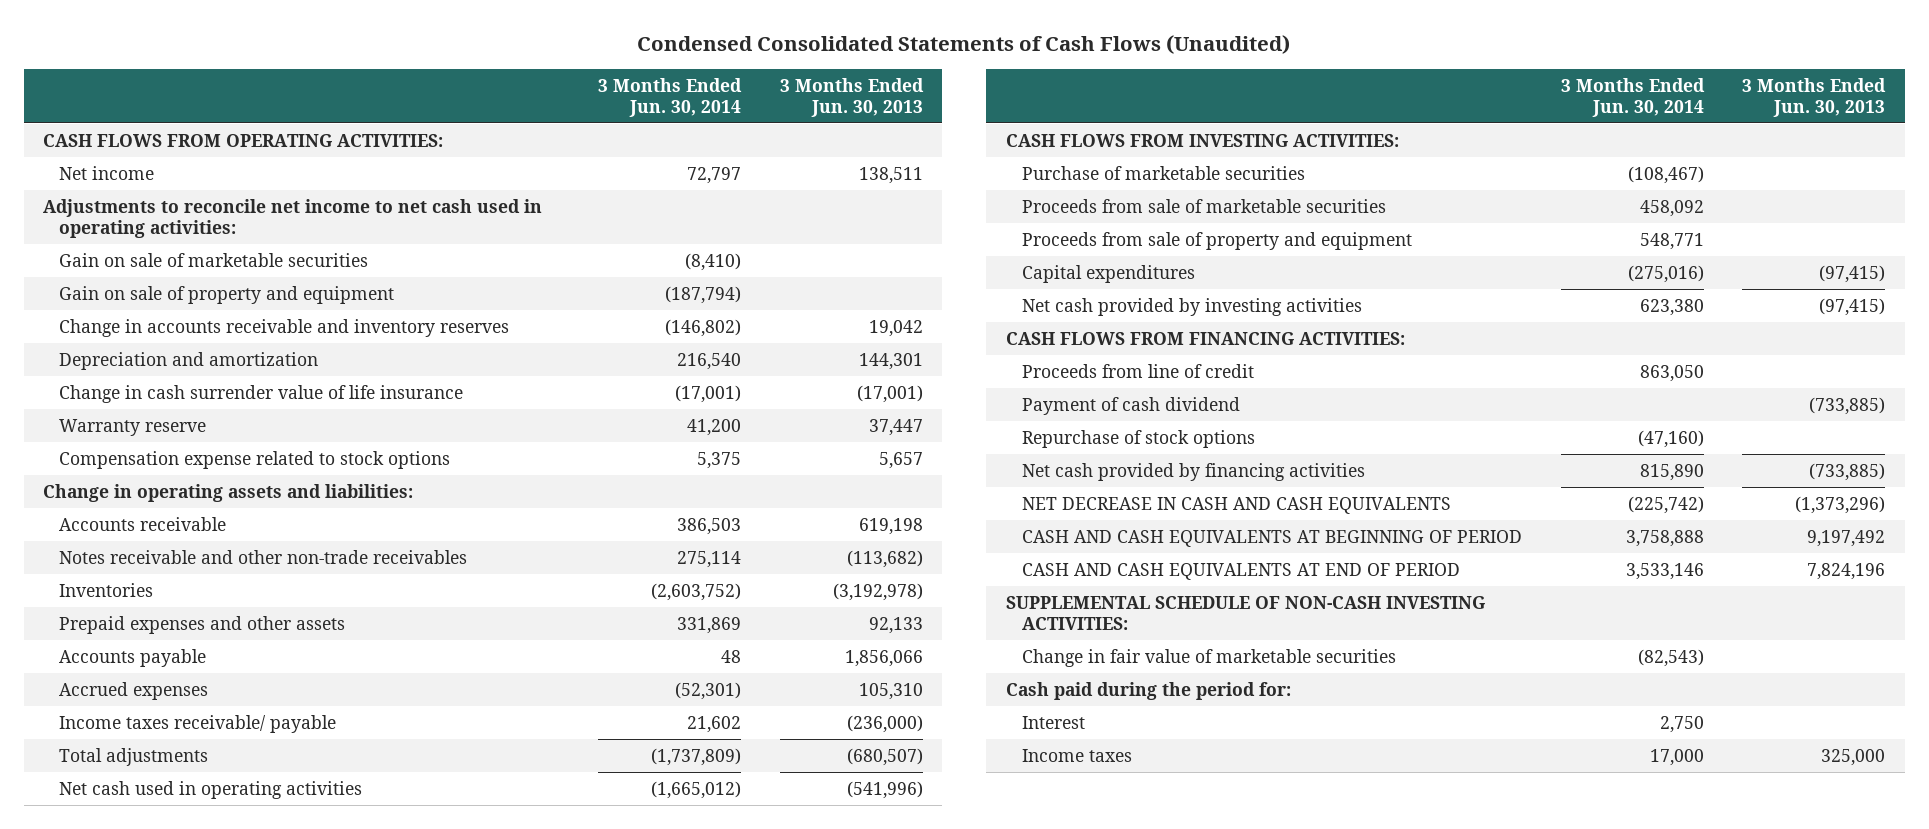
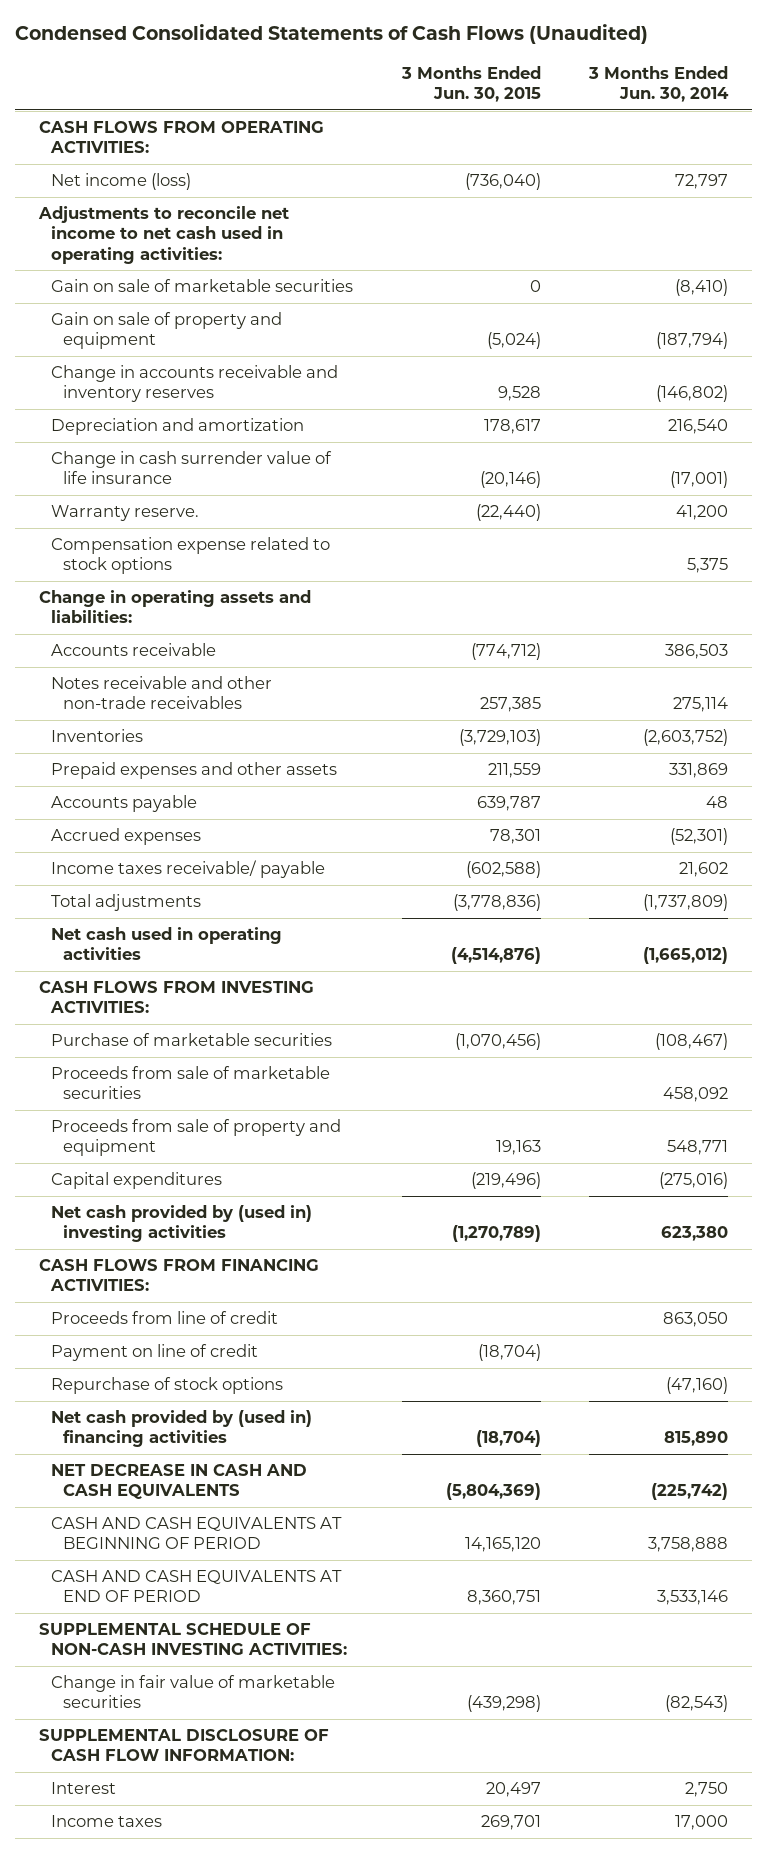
- | 3 Months Ended Jun. 30, 2014 | 3 Months Ended Jun. 30, 2013
+ | 3 Months Ended Jun. 30, 2015 | 3 Months Ended Jun. 30, 2014
- Net income | 72,797 | 138,511
+ Net income (loss) | (736,040) | 72,797
- Warranty reserve | 41,200 | 37,447
+ Warranty reserve. | (22,440) | 41,200
- Net cash provided by investing activities | 623,380 | (97,415)
+ Net cash provided by (used in) investing activities | (1,270,789) | 623,380
- Payment of cash dividend | | (733,885)
+ Payment on line of credit | (18,704) |
- Net cash provided by financing activities | 815,890 | (733,885)
+ Net cash provided by (used in) financing activities | (18,704) | 815,890
- Cash paid during the period for:
+ SUPPLEMENTAL DISCLOSURE OF CASH FLOW INFORMATION:

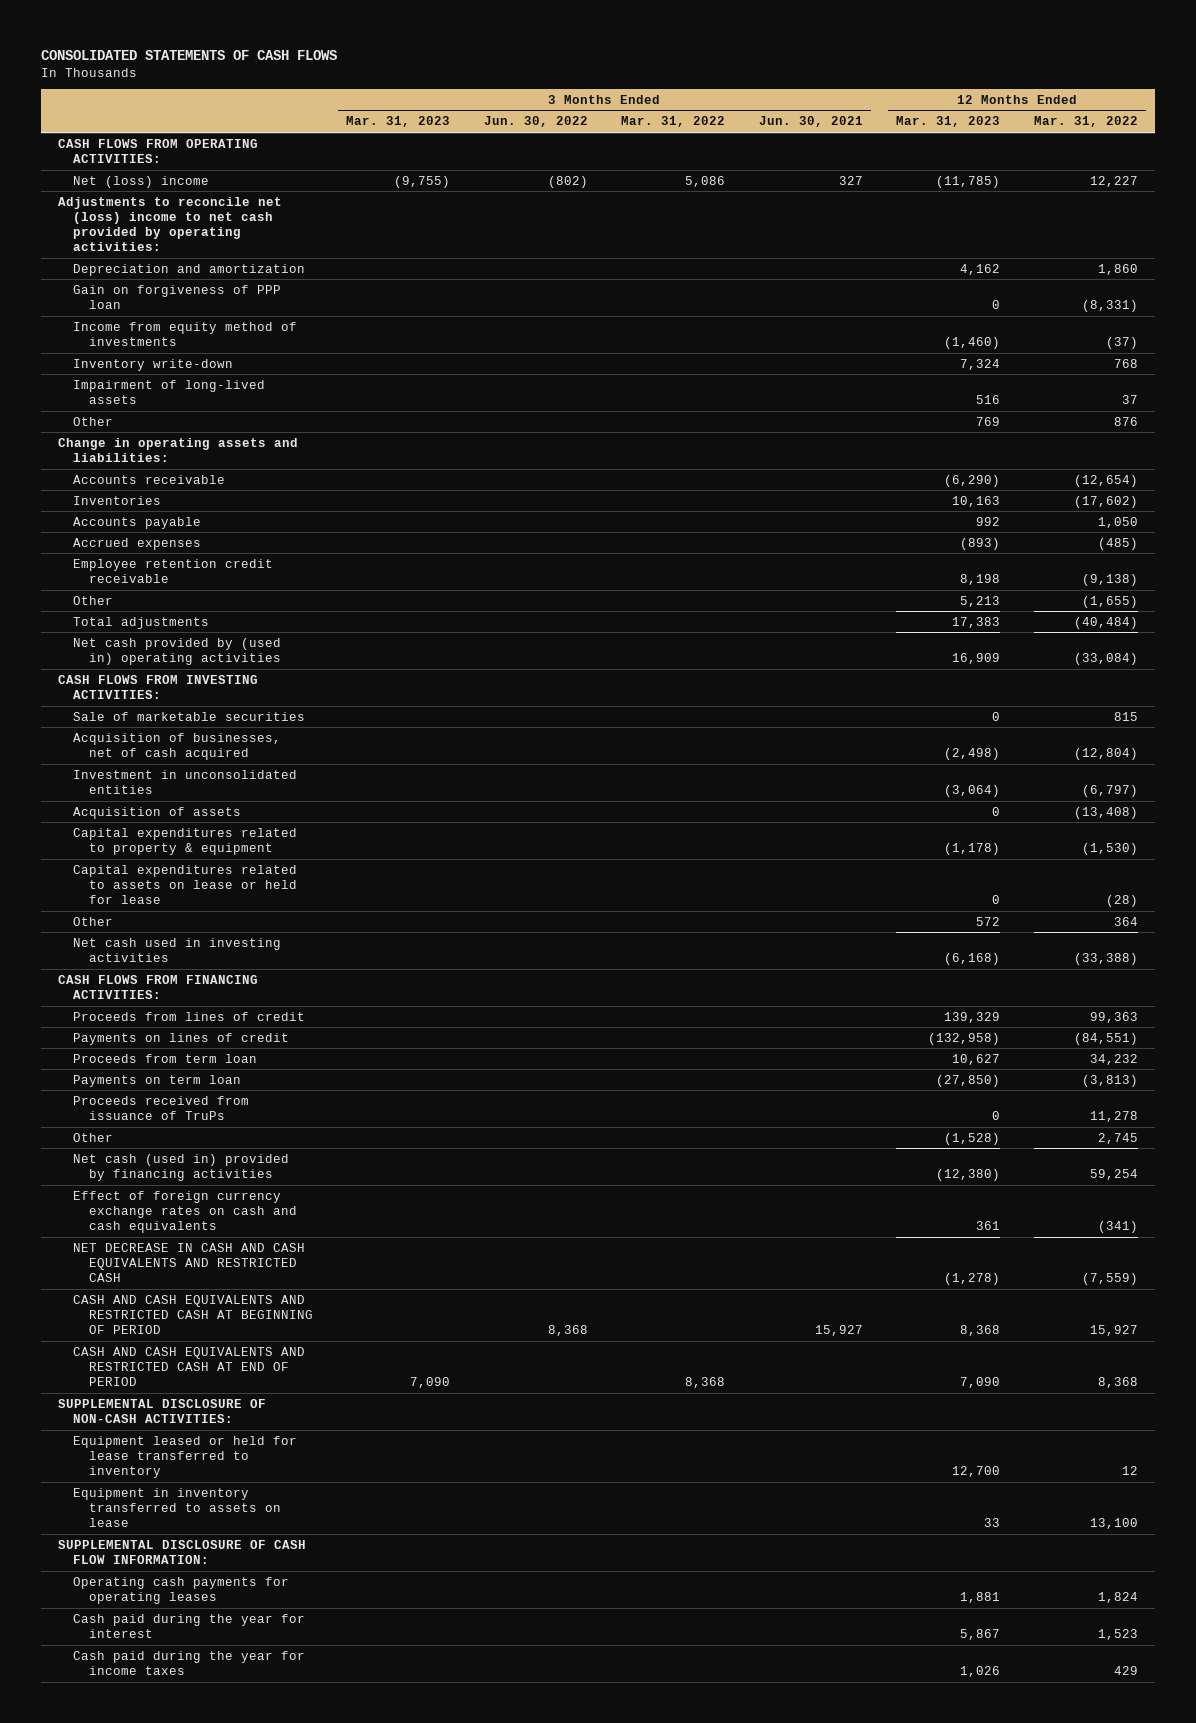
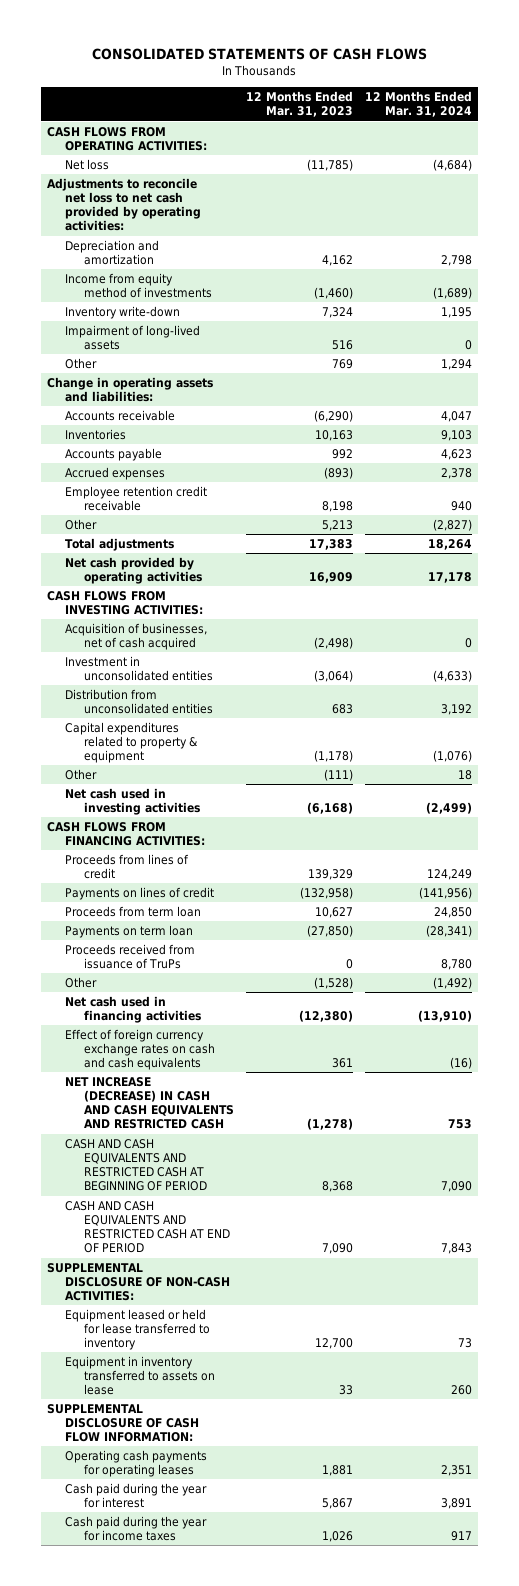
- | 3 Months Ended Mar. 31, 2023 | 3 Months Ended Jun. 30, 2022 | 3 Months Ended Mar. 31, 2022 | 3 Months Ended Jun. 30, 2021 | 12 Months Ended Mar. 31, 2023 | 12 Months Ended Mar. 31, 2022
+ | 12 Months Ended Mar. 31, 2023 | 12 Months Ended Mar. 31, 2024
- Net (loss) income | (9,755) | (802) | 5,086 | 327 | (11,785) | 12,227
- Adjustments to reconcile net (loss) income to net cash provided by operating activities:
+ Net loss | (11,785) | (4,684)
+ Adjustments to reconcile net loss to net cash provided by operating activities:
- Gain on forgiveness of PPP loan | | | | | 0 | (8,331)
- Net cash provided by (used in) operating activities | | | | | 16,909 | (33,084)
+ Net cash provided by operating activities | 16,909 | 17,178
- Sale of marketable securities | | | | | 0 | 815
- Acquisition of assets | | | | | 0 | (13,408)
+ Distribution from unconsolidated entities | 683 | 3,192
- Capital expenditures related to assets on lease or held for lease | | | | | 0 | (28)
- Other | | | | | 572 | 364
+ Other | (111) | 18
- Net cash (used in) provided by financing activities | | | | | (12,380) | 59,254
+ Net cash used in financing activities | (12,380) | (13,910)
- NET DECREASE IN CASH AND CASH EQUIVALENTS AND RESTRICTED CASH | | | | | (1,278) | (7,559)
+ NET INCREASE (DECREASE) IN CASH AND CASH EQUIVALENTS AND RESTRICTED CASH | (1,278) | 753

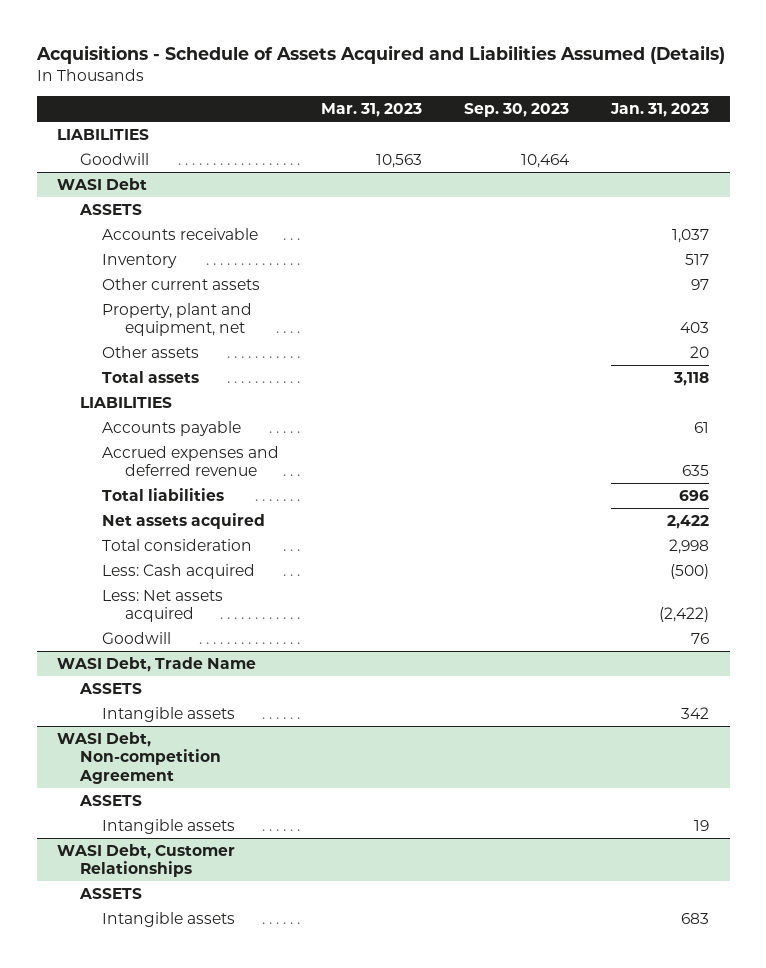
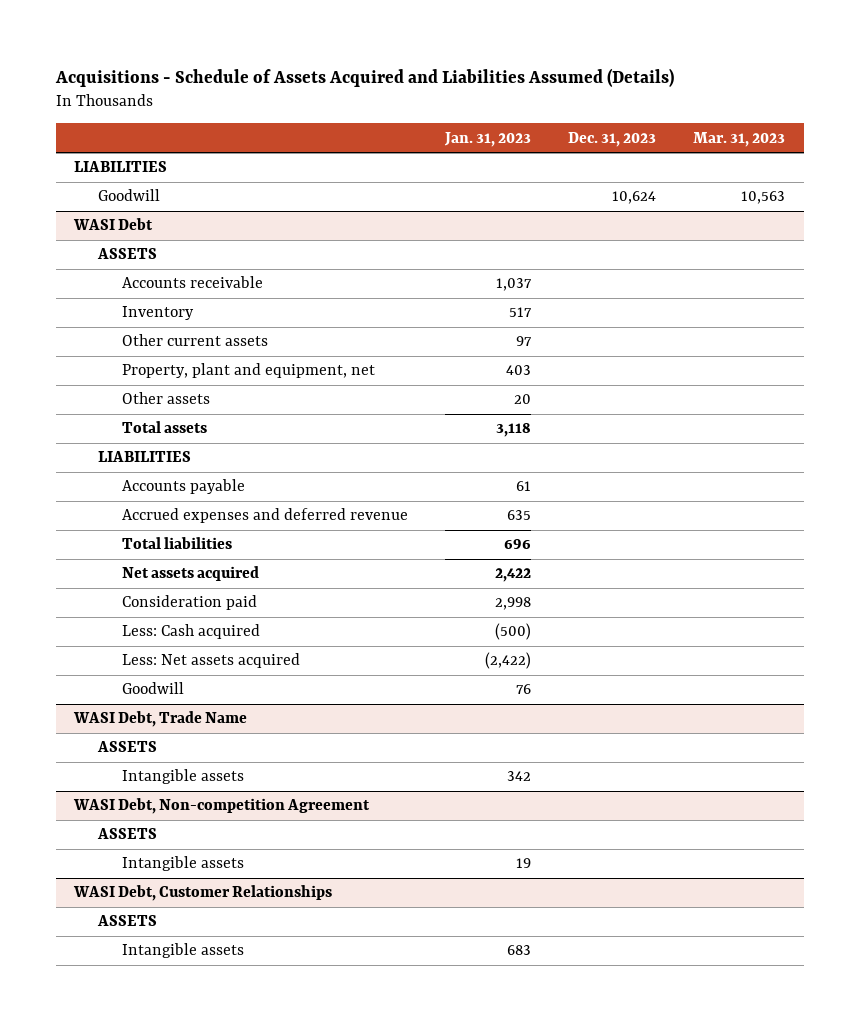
- | Mar. 31, 2023 | Sep. 30, 2023 | Jan. 31, 2023
+ | Jan. 31, 2023 | Dec. 31, 2023 | Mar. 31, 2023
@ WASI Debt
- Total consideration | | | 2,998
+ Consideration paid | 2,998 | |

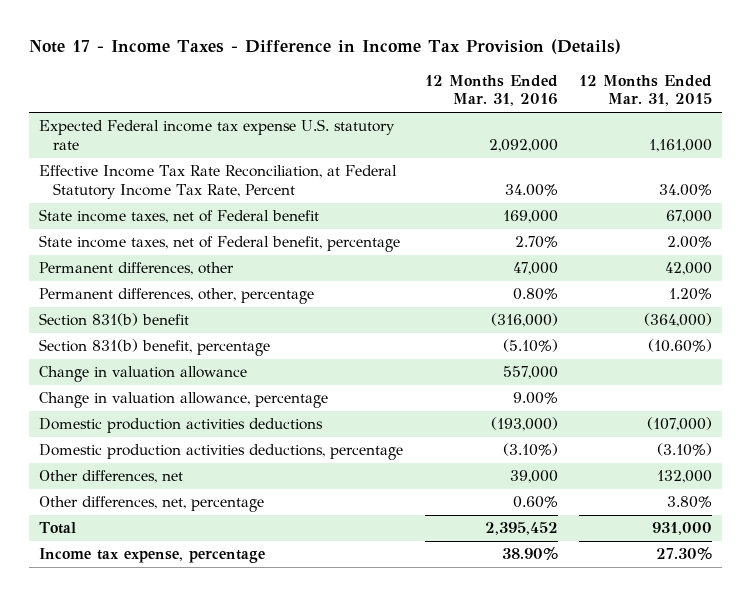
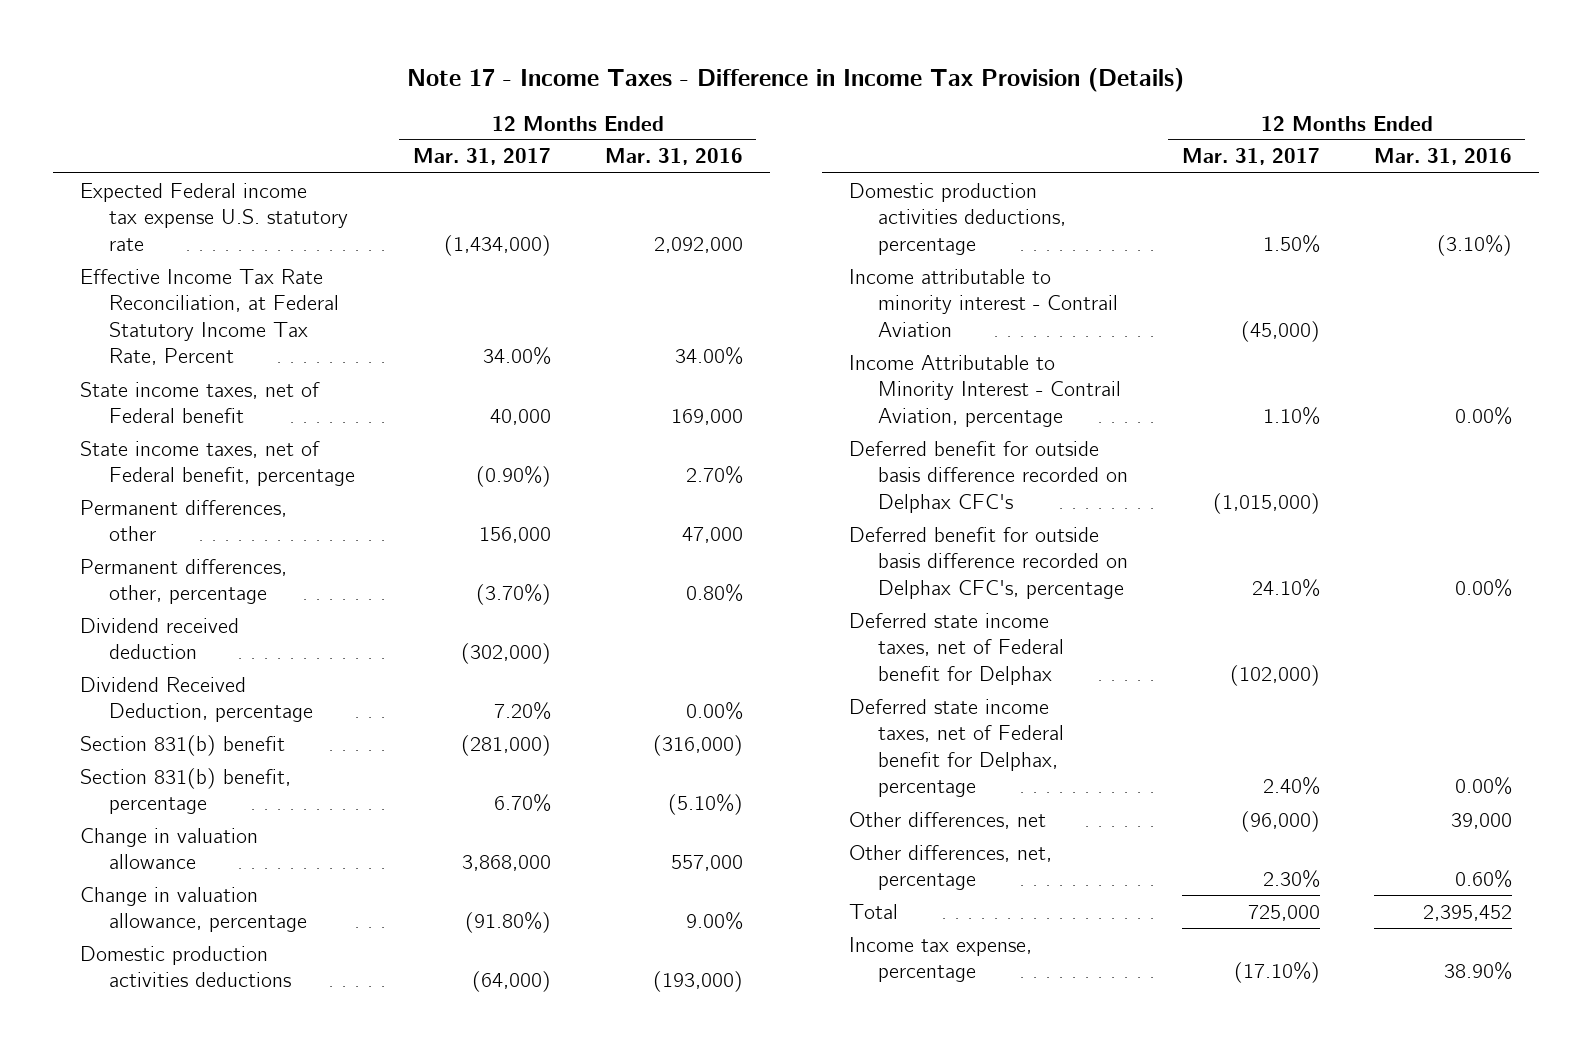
- | 12 Months Ended Mar. 31, 2016 | 12 Months Ended Mar. 31, 2015
+ | 12 Months Ended Mar. 31, 2017 | 12 Months Ended Mar. 31, 2016
+ Dividend received deduction | (302,000) |
+ Dividend Received Deduction, percentage | 7.20% | 0.00%
+ Income attributable to minority interest - Contrail Aviation | (45,000) |
+ Income Attributable to Minority Interest - Contrail Aviation, percentage | 1.10% | 0.00%
+ Deferred benefit for outside basis difference recorded on Delphax CFC's | (1,015,000) |
+ Deferred benefit for outside basis difference recorded on Delphax CFC's, percentage | 24.10% | 0.00%
+ Deferred state income taxes, net of Federal benefit for Delphax | (102,000) |
+ Deferred state income taxes, net of Federal benefit for Delphax, percentage | 2.40% | 0.00%

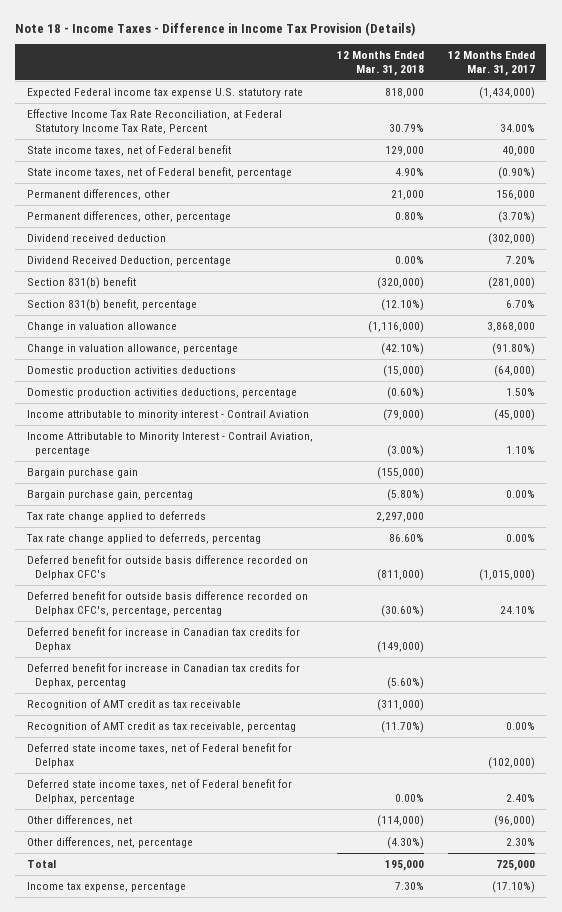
- Note 17 - Income Taxes - Difference in Income Tax Provision (Details)
+ Note 18 - Income Taxes - Difference in Income Tax Provision (Details)
- | 12 Months Ended Mar. 31, 2017 | 12 Months Ended Mar. 31, 2016
+ | 12 Months Ended Mar. 31, 2018 | 12 Months Ended Mar. 31, 2017
+ Bargain purchase gain | (155,000) |
+ Bargain purchase gain, percentag | (5.80%) | 0.00%
+ Tax rate change applied to deferreds | 2,297,000 |
+ Tax rate change applied to deferreds, percentag | 86.60% | 0.00%
- Deferred benefit for outside basis difference recorded on Delphax CFC's, percentage | 24.10% | 0.00%
+ Deferred benefit for outside basis difference recorded on Delphax CFC's, percentage, percentag | (30.60%) | 24.10%
+ Deferred benefit for increase in Canadian tax credits for Dephax | (149,000) |
+ Deferred benefit for increase in Canadian tax credits for Dephax, percentag | (5.60%) |
+ Recognition of AMT credit as tax receivable | (311,000) |
+ Recognition of AMT credit as tax receivable, percentag | (11.70%) | 0.00%

